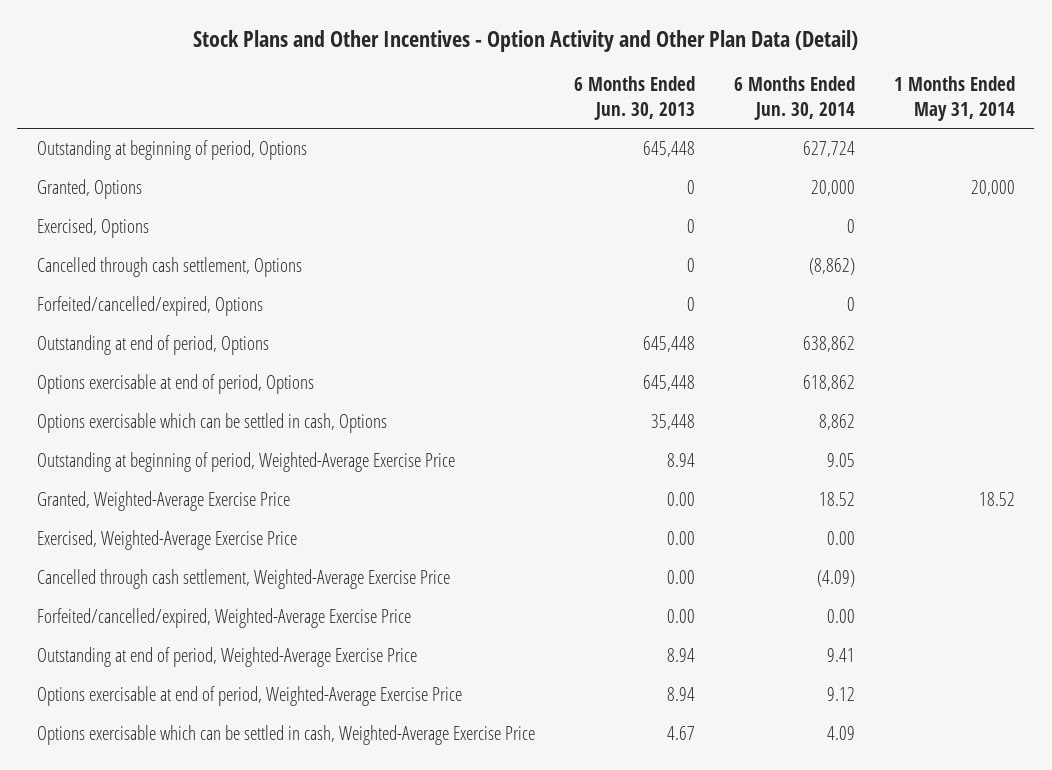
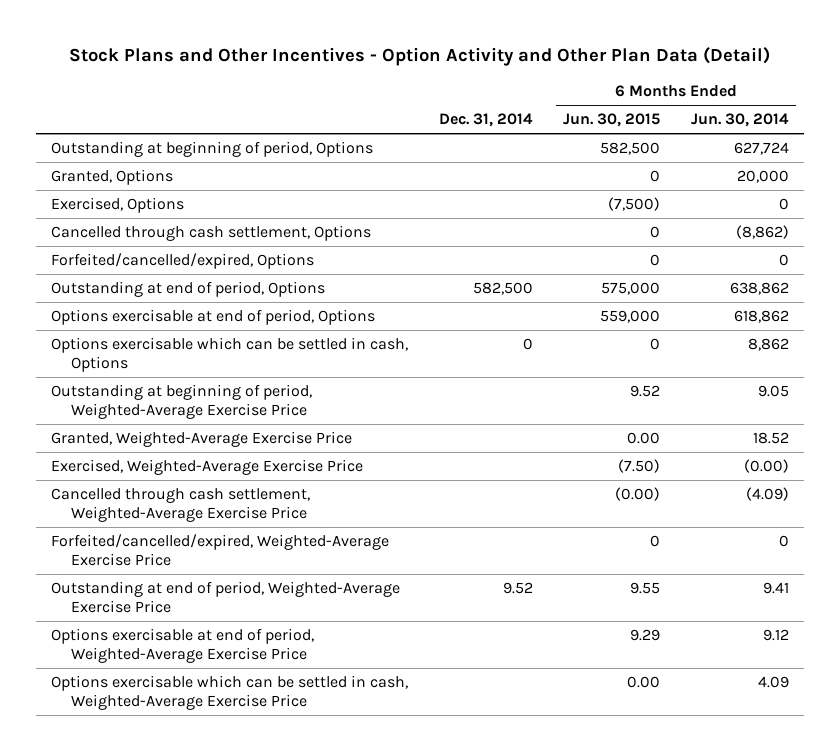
- | 6 Months Ended Jun. 30, 2013 | 6 Months Ended Jun. 30, 2014 | 1 Months Ended May 31, 2014
+ | Dec. 31, 2014 | 6 Months Ended Jun. 30, 2015 | 6 Months Ended Jun. 30, 2014
- Exercised, Weighted-Average Exercise Price | 0.00 | 0.00 |
+ Exercised, Weighted-Average Exercise Price | | (7.50) | (0.00)
- Forfeited/cancelled/expired, Weighted-Average Exercise Price | 0.00 | 0.00 |
+ Forfeited/cancelled/expired, Weighted-Average Exercise Price | | 0 | 0

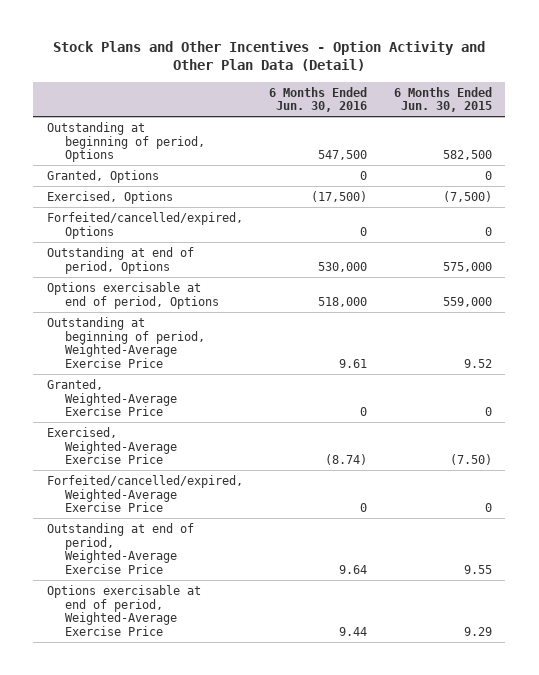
- | Dec. 31, 2014 | 6 Months Ended Jun. 30, 2015 | 6 Months Ended Jun. 30, 2014
+ | 6 Months Ended Jun. 30, 2016 | 6 Months Ended Jun. 30, 2015
- Cancelled through cash settlement, Options | | 0 | (8,862)
- Options exercisable which can be settled in cash, Options | 0 | 0 | 8,862
- Granted, Weighted-Average Exercise Price | | 0.00 | 18.52
+ Granted, Weighted-Average Exercise Price | 0 | 0
- Cancelled through cash settlement, Weighted-Average Exercise Price | | (0.00) | (4.09)
- Options exercisable which can be settled in cash, Weighted-Average Exercise Price | | 0.00 | 4.09

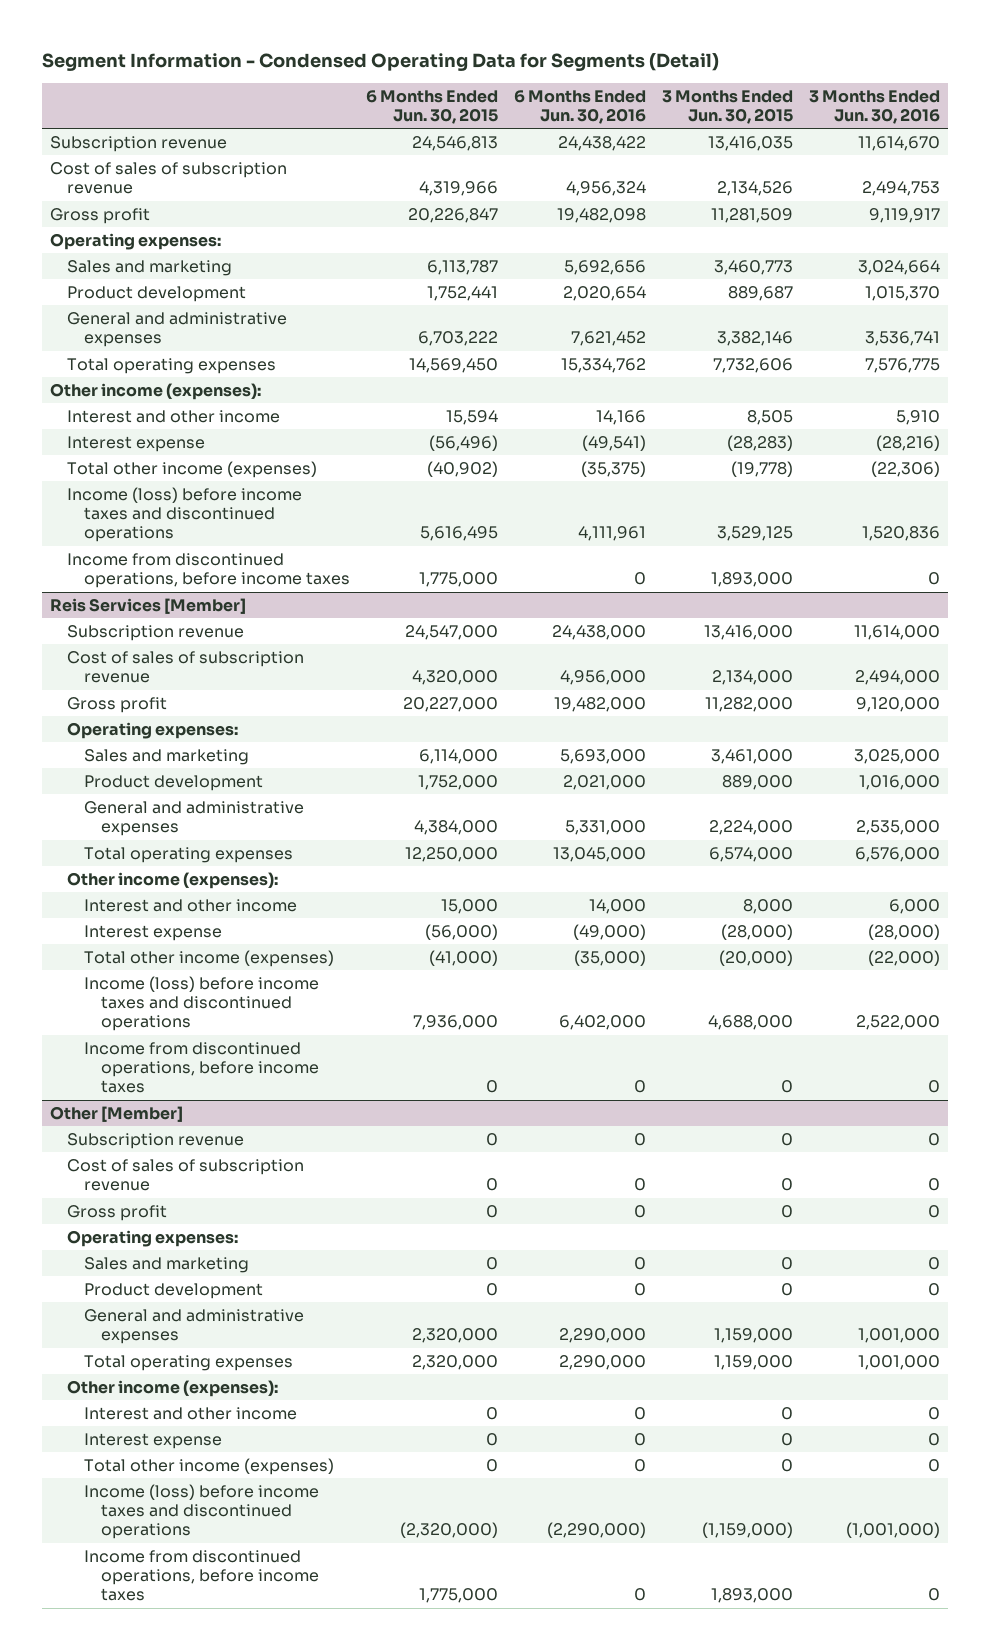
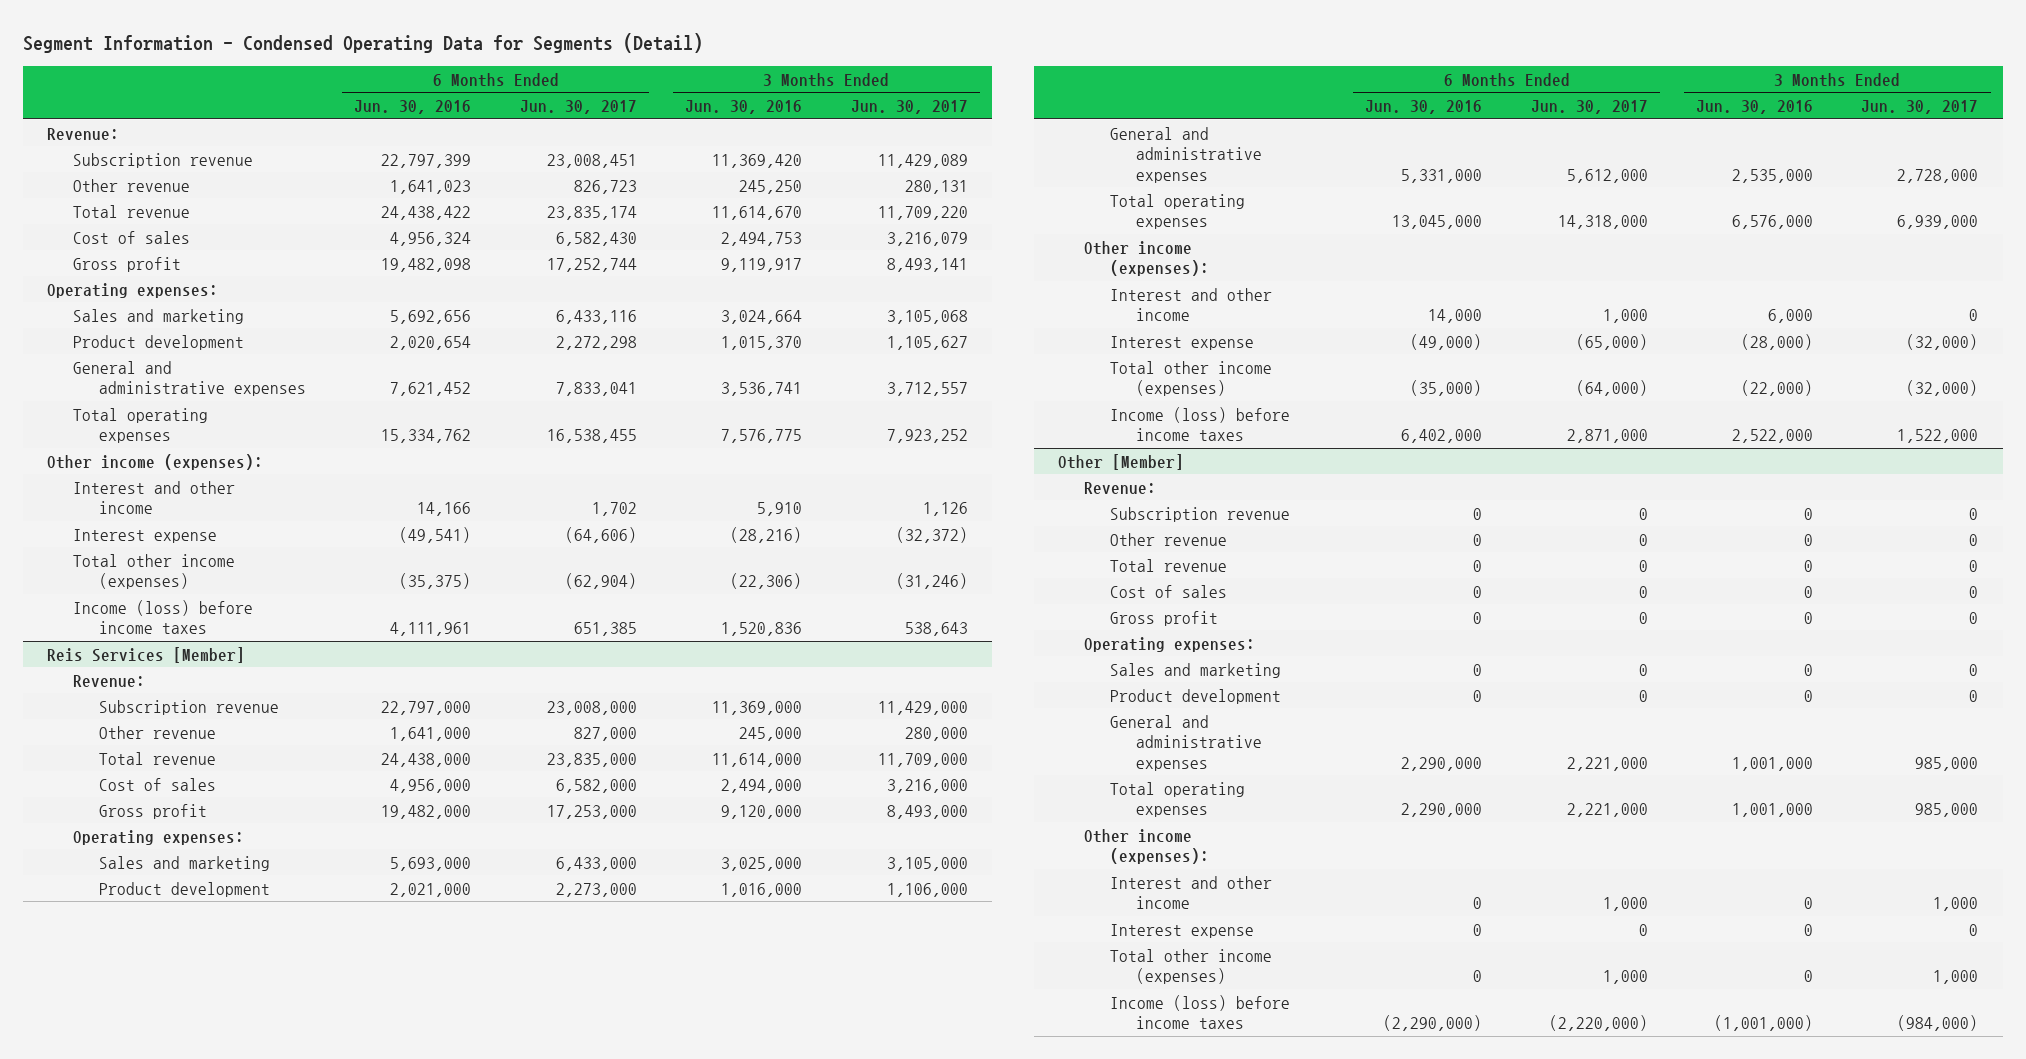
- | 6 Months Ended Jun. 30, 2015 | 6 Months Ended Jun. 30, 2016 | 3 Months Ended Jun. 30, 2015 | 3 Months Ended Jun. 30, 2016
+ | 6 Months Ended Jun. 30, 2016 | 6 Months Ended Jun. 30, 2017 | 3 Months Ended Jun. 30, 2016 | 3 Months Ended Jun. 30, 2017
- Subscription revenue | 24,546,813 | 24,438,422 | 13,416,035 | 11,614,670
- Cost of sales of subscription revenue | 4,319,966 | 4,956,324 | 2,134,526 | 2,494,753
+ Revenue:
+ Subscription revenue | 22,797,399 | 23,008,451 | 11,369,420 | 11,429,089
+ Other revenue | 1,641,023 | 826,723 | 245,250 | 280,131
+ Total revenue | 24,438,422 | 23,835,174 | 11,614,670 | 11,709,220
+ Cost of sales | 4,956,324 | 6,582,430 | 2,494,753 | 3,216,079
- Income (loss) before income taxes and discontinued operations | 5,616,495 | 4,111,961 | 3,529,125 | 1,520,836
- Income from discontinued operations, before income taxes | 1,775,000 | 0 | 1,893,000 | 0
+ Income (loss) before income taxes | 4,111,961 | 651,385 | 1,520,836 | 538,643
@ Reis Services [Member]
- Subscription revenue | 24,547,000 | 24,438,000 | 13,416,000 | 11,614,000
- Cost of sales of subscription revenue | 4,320,000 | 4,956,000 | 2,134,000 | 2,494,000
+ Revenue:
+ Subscription revenue | 22,797,000 | 23,008,000 | 11,369,000 | 11,429,000
+ Other revenue | 1,641,000 | 827,000 | 245,000 | 280,000
+ Total revenue | 24,438,000 | 23,835,000 | 11,614,000 | 11,709,000
+ Cost of sales | 4,956,000 | 6,582,000 | 2,494,000 | 3,216,000
- Income (loss) before income taxes and discontinued operations | 7,936,000 | 6,402,000 | 4,688,000 | 2,522,000
- Income from discontinued operations, before income taxes | 0 | 0 | 0 | 0
+ Income (loss) before income taxes | 6,402,000 | 2,871,000 | 2,522,000 | 1,522,000
@ Other [Member]
+ Revenue:
- Cost of sales of subscription revenue | 0 | 0 | 0 | 0
+ Other revenue | 0 | 0 | 0 | 0
+ Total revenue | 0 | 0 | 0 | 0
+ Cost of sales | 0 | 0 | 0 | 0
- Income (loss) before income taxes and discontinued operations | (2,320,000) | (2,290,000) | (1,159,000) | (1,001,000)
- Income from discontinued operations, before income taxes | 1,775,000 | 0 | 1,893,000 | 0
+ Income (loss) before income taxes | (2,290,000) | (2,220,000) | (1,001,000) | (984,000)

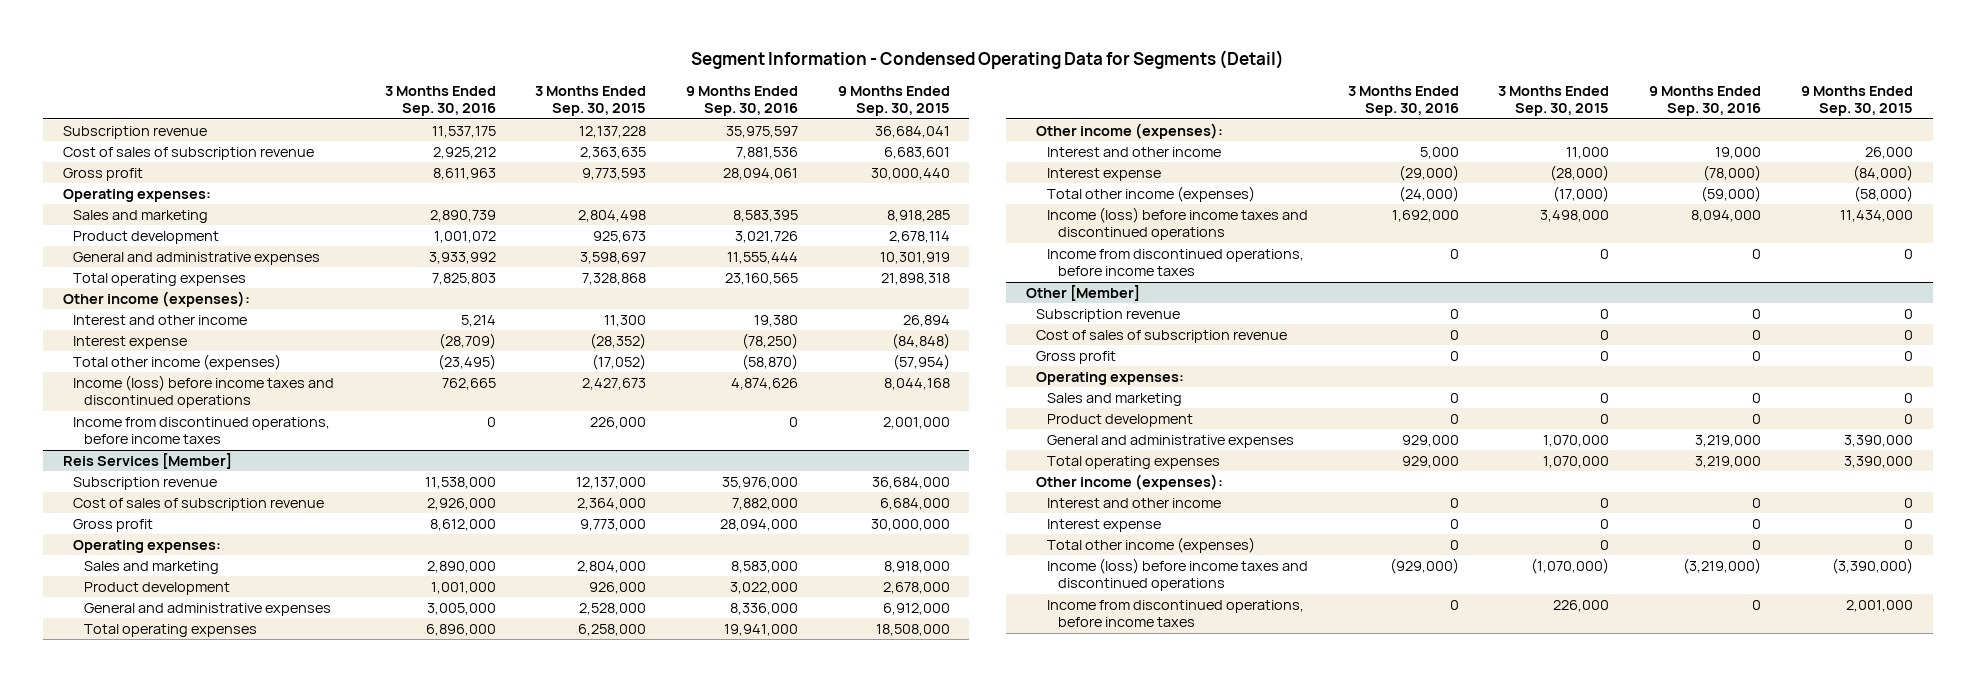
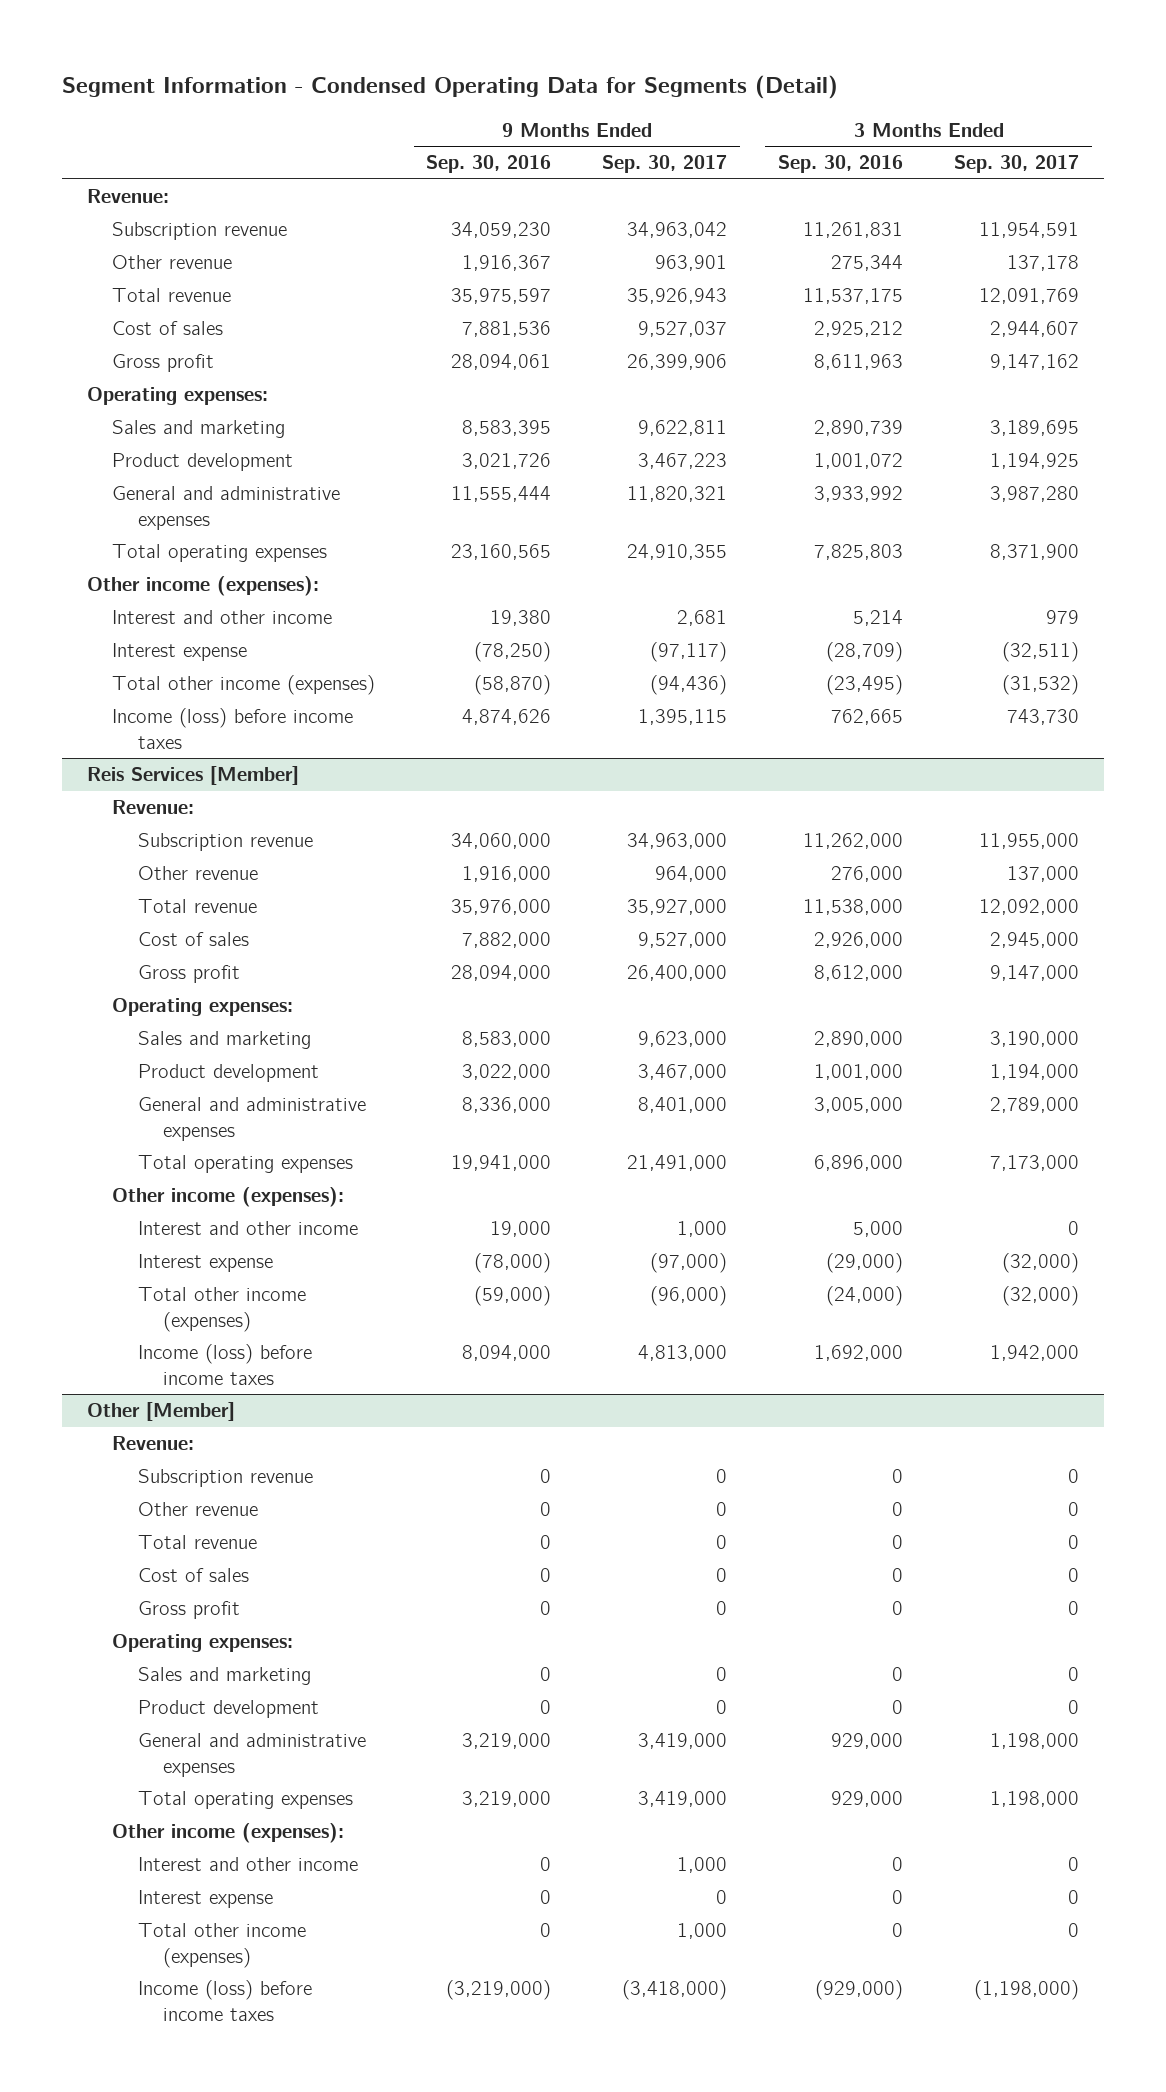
- | 3 Months Ended Sep. 30, 2016 | 3 Months Ended Sep. 30, 2015 | 9 Months Ended Sep. 30, 2016 | 9 Months Ended Sep. 30, 2015
+ | 9 Months Ended Sep. 30, 2016 | 9 Months Ended Sep. 30, 2017 | 3 Months Ended Sep. 30, 2016 | 3 Months Ended Sep. 30, 2017
- Subscription revenue | 11,537,175 | 12,137,228 | 35,975,597 | 36,684,041
- Cost of sales of subscription revenue | 2,925,212 | 2,363,635 | 7,881,536 | 6,683,601
+ Revenue:
+ Subscription revenue | 34,059,230 | 34,963,042 | 11,261,831 | 11,954,591
+ Other revenue | 1,916,367 | 963,901 | 275,344 | 137,178
+ Total revenue | 35,975,597 | 35,926,943 | 11,537,175 | 12,091,769
+ Cost of sales | 7,881,536 | 9,527,037 | 2,925,212 | 2,944,607
- Income (loss) before income taxes and discontinued operations | 762,665 | 2,427,673 | 4,874,626 | 8,044,168
- Income from discontinued operations, before income taxes | 0 | 226,000 | 0 | 2,001,000
+ Income (loss) before income taxes | 4,874,626 | 1,395,115 | 762,665 | 743,730
@ Reis Services [Member]
- Subscription revenue | 11,538,000 | 12,137,000 | 35,976,000 | 36,684,000
- Cost of sales of subscription revenue | 2,926,000 | 2,364,000 | 7,882,000 | 6,684,000
+ Revenue:
+ Subscription revenue | 34,060,000 | 34,963,000 | 11,262,000 | 11,955,000
+ Other revenue | 1,916,000 | 964,000 | 276,000 | 137,000
+ Total revenue | 35,976,000 | 35,927,000 | 11,538,000 | 12,092,000
+ Cost of sales | 7,882,000 | 9,527,000 | 2,926,000 | 2,945,000
- Income (loss) before income taxes and discontinued operations | 1,692,000 | 3,498,000 | 8,094,000 | 11,434,000
- Income from discontinued operations, before income taxes | 0 | 0 | 0 | 0
+ Income (loss) before income taxes | 8,094,000 | 4,813,000 | 1,692,000 | 1,942,000
@ Other [Member]
+ Revenue:
- Cost of sales of subscription revenue | 0 | 0 | 0 | 0
+ Other revenue | 0 | 0 | 0 | 0
+ Total revenue | 0 | 0 | 0 | 0
+ Cost of sales | 0 | 0 | 0 | 0
- Income (loss) before income taxes and discontinued operations | (929,000) | (1,070,000) | (3,219,000) | (3,390,000)
- Income from discontinued operations, before income taxes | 0 | 226,000 | 0 | 2,001,000
+ Income (loss) before income taxes | (3,219,000) | (3,418,000) | (929,000) | (1,198,000)

